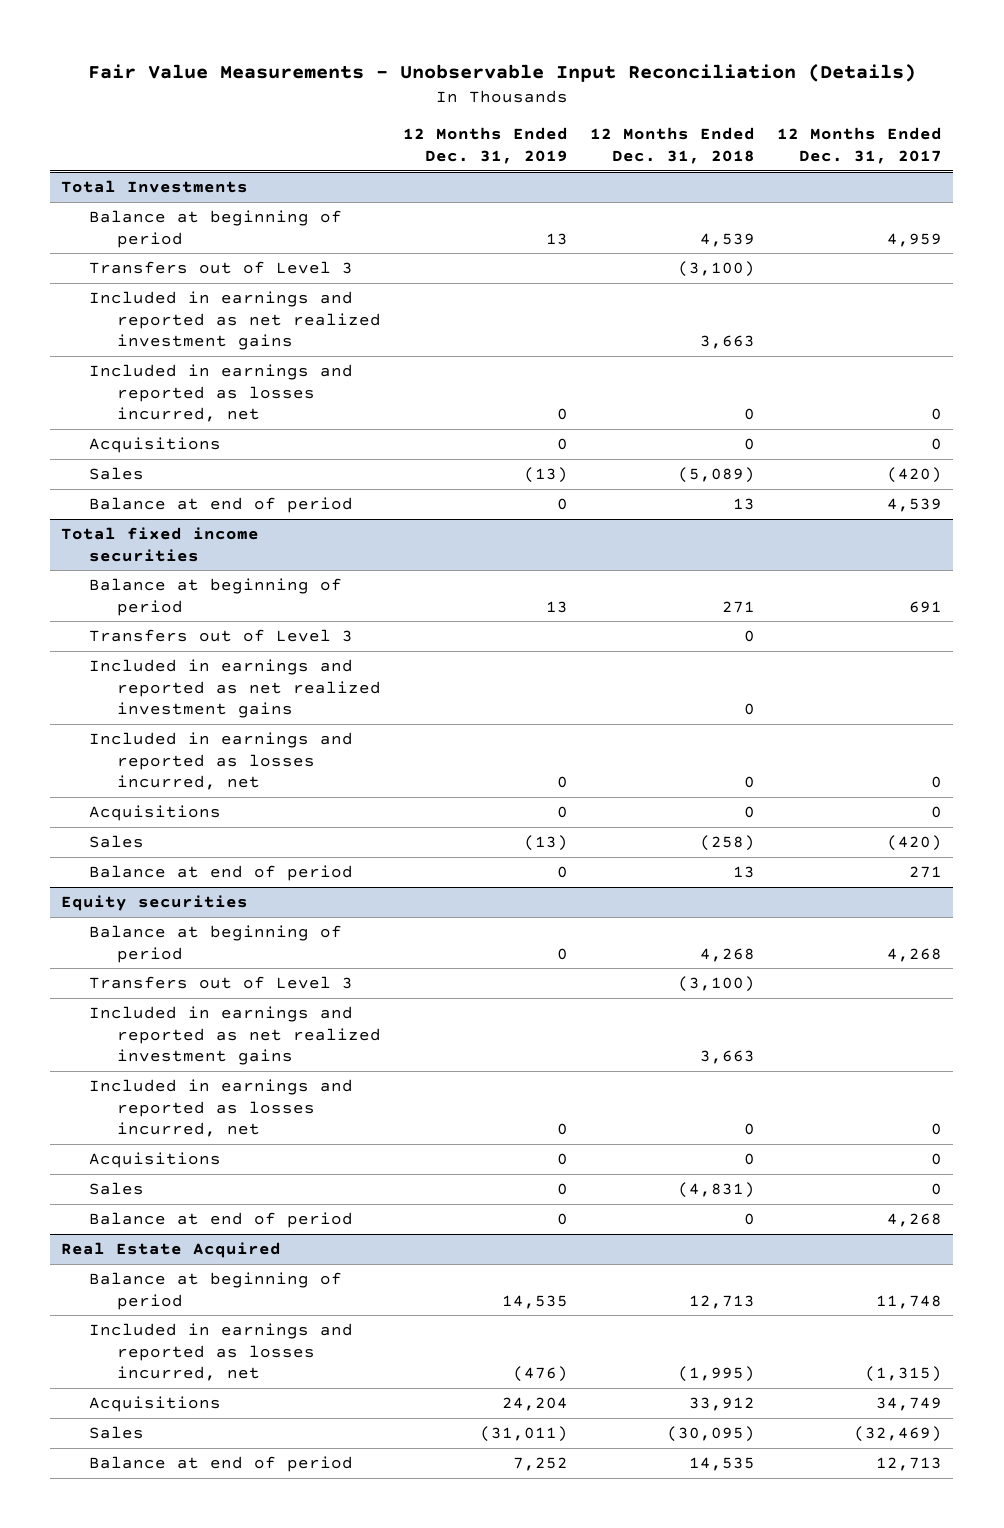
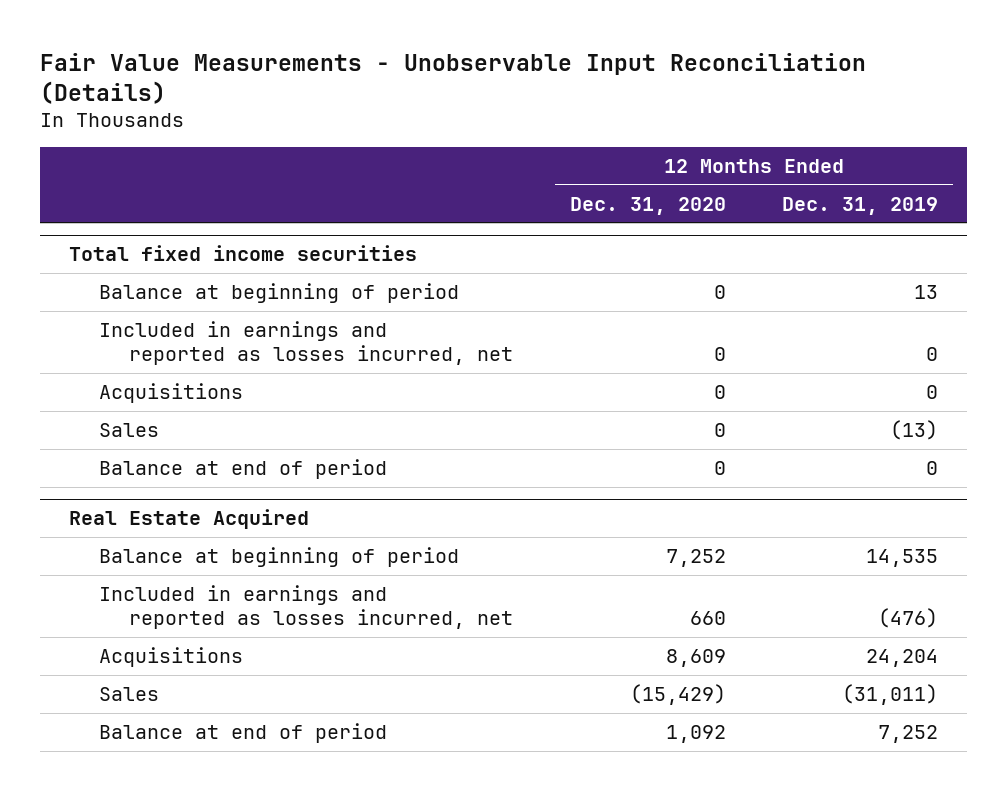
- | 12 Months Ended Dec. 31, 2019 | 12 Months Ended Dec. 31, 2018 | 12 Months Ended Dec. 31, 2017
+ | 12 Months Ended Dec. 31, 2020 | 12 Months Ended Dec. 31, 2019
- Total Investments
- Balance at beginning of period | 13 | 4,539 | 4,959
- Transfers out of Level 3 | | (3,100) |
- Included in earnings and reported as net realized investment gains | | 3,663 |
- Included in earnings and reported as losses incurred, net | 0 | 0 | 0
- Acquisitions | 0 | 0 | 0
- Sales | (13) | (5,089) | (420)
- Balance at end of period | 0 | 13 | 4,539
@ Total fixed income securities
- Transfers out of Level 3 | | 0 |
- Included in earnings and reported as net realized investment gains | | 0 |
- Equity securities
- Balance at beginning of period | 0 | 4,268 | 4,268
- Transfers out of Level 3 | | (3,100) |
- Included in earnings and reported as net realized investment gains | | 3,663 |
- Included in earnings and reported as losses incurred, net | 0 | 0 | 0
- Acquisitions | 0 | 0 | 0
- Sales | 0 | (4,831) | 0
- Balance at end of period | 0 | 0 | 4,268

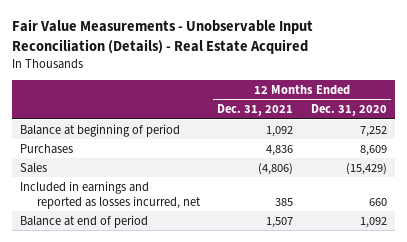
- Fair Value Measurements - Unobservable Input Reconciliation (Details)
+ Fair Value Measurements - Unobservable Input Reconciliation (Details) - Real Estate Acquired
- | 12 Months Ended Dec. 31, 2020 | 12 Months Ended Dec. 31, 2019
+ | 12 Months Ended Dec. 31, 2021 | 12 Months Ended Dec. 31, 2020
- Total fixed income securities
- Balance at beginning of period | 0 | 13
- Included in earnings and reported as losses incurred, net | 0 | 0
- Acquisitions | 0 | 0
- Sales | 0 | (13)
- Balance at end of period | 0 | 0
- Real Estate Acquired
- Included in earnings and reported as losses incurred, net | 660 | (476)
- Acquisitions | 8,609 | 24,204
+ Purchases | 4,836 | 8,609
+ Included in earnings and reported as losses incurred, net | 385 | 660

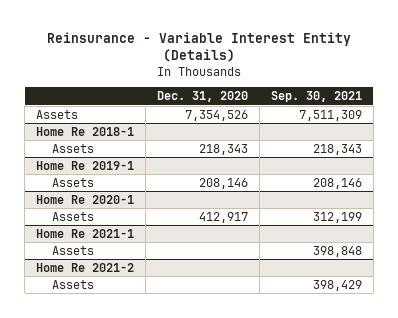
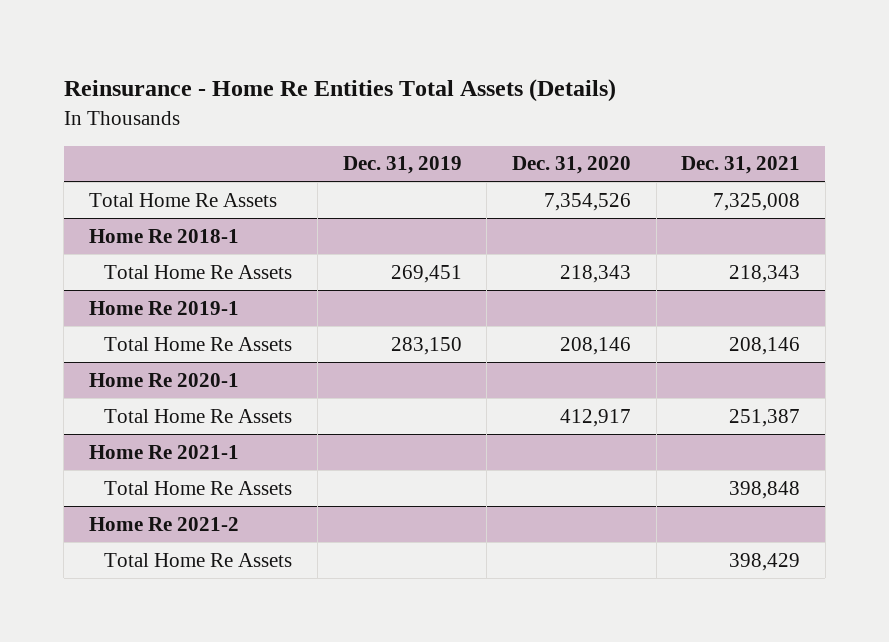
- Reinsurance - Variable Interest Entity (Details)
+ Reinsurance - Home Re Entities Total Assets (Details)
- | Dec. 31, 2020 | Sep. 30, 2021
+ | Dec. 31, 2019 | Dec. 31, 2020 | Dec. 31, 2021
- Assets | 7,354,526 | 7,511,309
+ Total Home Re Assets | | 7,354,526 | 7,325,008
@ Home Re 2018-1
- Assets | 218,343 | 218,343
+ Total Home Re Assets | 269,451 | 218,343 | 218,343
@ Home Re 2019-1
- Assets | 208,146 | 208,146
+ Total Home Re Assets | 283,150 | 208,146 | 208,146
@ Home Re 2020-1
- Assets | 412,917 | 312,199
+ Total Home Re Assets | | 412,917 | 251,387
@ Home Re 2021-1
- Assets | | 398,848
+ Total Home Re Assets | | | 398,848
@ Home Re 2021-2
- Assets | | 398,429
+ Total Home Re Assets | | | 398,429

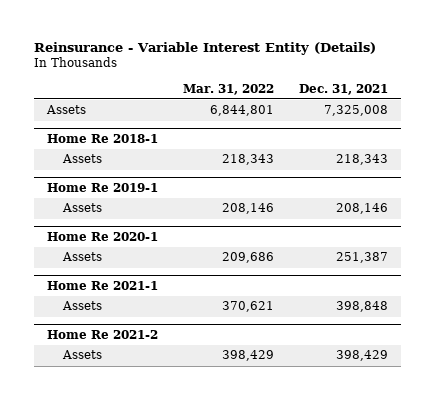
- Reinsurance - Home Re Entities Total Assets (Details)
+ Reinsurance - Variable Interest Entity (Details)
- | Dec. 31, 2019 | Dec. 31, 2020 | Dec. 31, 2021
+ | Mar. 31, 2022 | Dec. 31, 2021
- Total Home Re Assets | | 7,354,526 | 7,325,008
+ Assets | 6,844,801 | 7,325,008
@ Home Re 2018-1
- Total Home Re Assets | 269,451 | 218,343 | 218,343
+ Assets | 218,343 | 218,343
@ Home Re 2019-1
- Total Home Re Assets | 283,150 | 208,146 | 208,146
+ Assets | 208,146 | 208,146
@ Home Re 2020-1
- Total Home Re Assets | | 412,917 | 251,387
+ Assets | 209,686 | 251,387
@ Home Re 2021-1
- Total Home Re Assets | | | 398,848
+ Assets | 370,621 | 398,848
@ Home Re 2021-2
- Total Home Re Assets | | | 398,429
+ Assets | 398,429 | 398,429

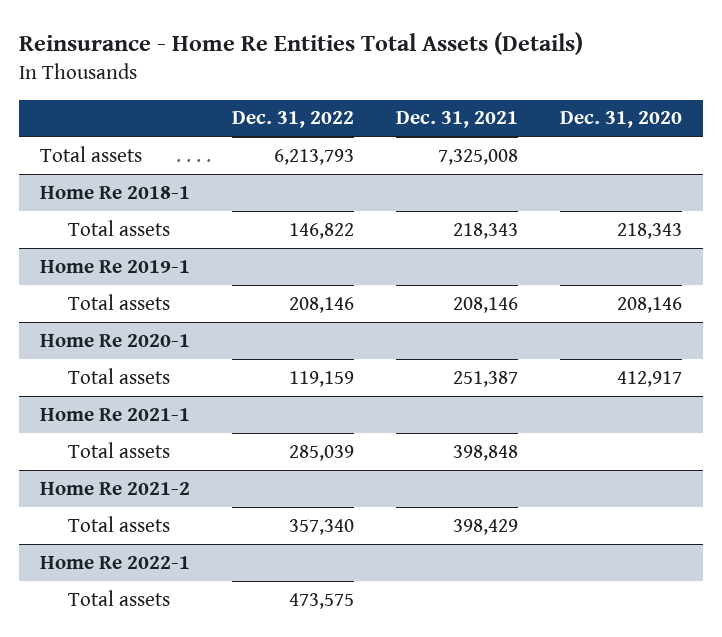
- Reinsurance - Variable Interest Entity (Details)
+ Reinsurance - Home Re Entities Total Assets (Details)
- | Mar. 31, 2022 | Dec. 31, 2021
+ | Dec. 31, 2022 | Dec. 31, 2021 | Dec. 31, 2020
- Assets | 6,844,801 | 7,325,008
+ Total assets | 6,213,793 | 7,325,008 |
@ Home Re 2018-1
- Assets | 218,343 | 218,343
+ Total assets | 146,822 | 218,343 | 218,343
@ Home Re 2019-1
- Assets | 208,146 | 208,146
+ Total assets | 208,146 | 208,146 | 208,146
@ Home Re 2020-1
- Assets | 209,686 | 251,387
+ Total assets | 119,159 | 251,387 | 412,917
@ Home Re 2021-1
- Assets | 370,621 | 398,848
+ Total assets | 285,039 | 398,848 |
@ Home Re 2021-2
- Assets | 398,429 | 398,429
+ Total assets | 357,340 | 398,429 |
+ Home Re 2022-1
+ Total assets | 473,575 | |

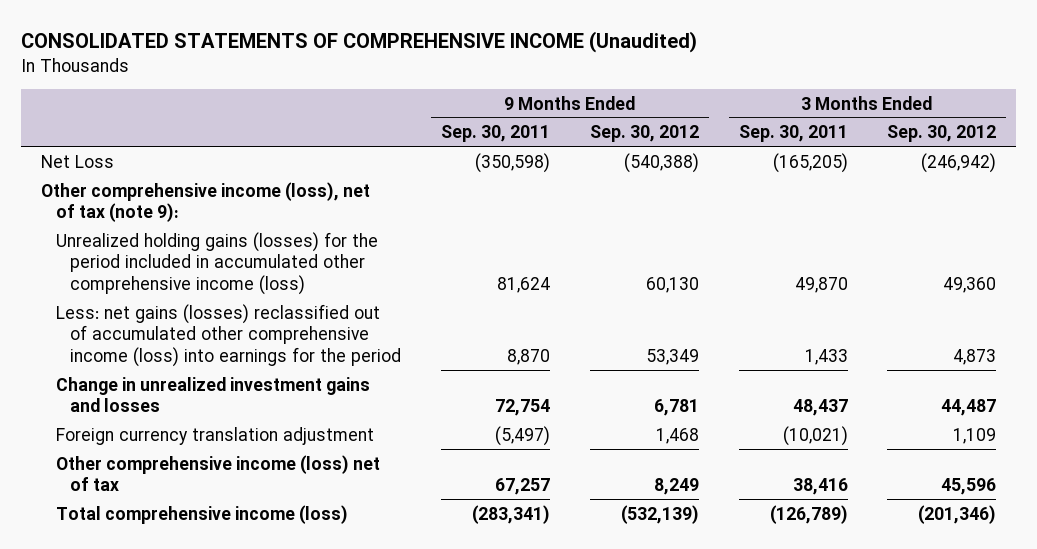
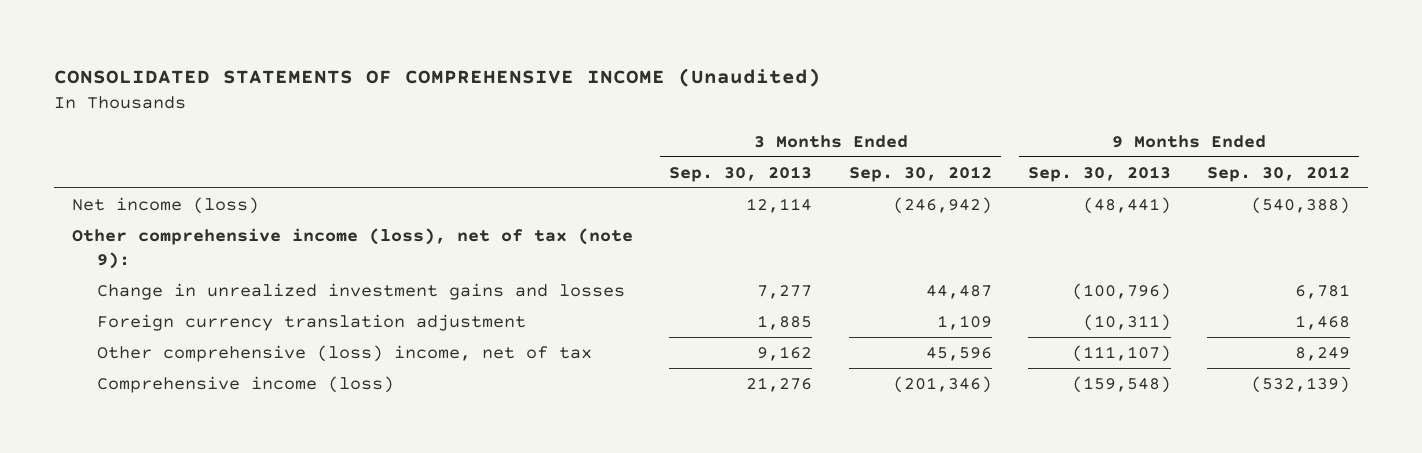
- | 9 Months Ended Sep. 30, 2011 | 9 Months Ended Sep. 30, 2012 | 3 Months Ended Sep. 30, 2011 | 3 Months Ended Sep. 30, 2012
+ | 3 Months Ended Sep. 30, 2013 | 3 Months Ended Sep. 30, 2012 | 9 Months Ended Sep. 30, 2013 | 9 Months Ended Sep. 30, 2012
- Net Loss | (350,598) | (540,388) | (165,205) | (246,942)
+ Net income (loss) | 12,114 | (246,942) | (48,441) | (540,388)
- Unrealized holding gains (losses) for the period included in accumulated other comprehensive income (loss) | 81,624 | 60,130 | 49,870 | 49,360
- Less: net gains (losses) reclassified out of accumulated other comprehensive income (loss) into earnings for the period | 8,870 | 53,349 | 1,433 | 4,873
- Other comprehensive income (loss) net of tax | 67,257 | 8,249 | 38,416 | 45,596
- Total comprehensive income (loss) | (283,341) | (532,139) | (126,789) | (201,346)
+ Other comprehensive (loss) income, net of tax | 9,162 | 45,596 | (111,107) | 8,249
+ Comprehensive income (loss) | 21,276 | (201,346) | (159,548) | (532,139)

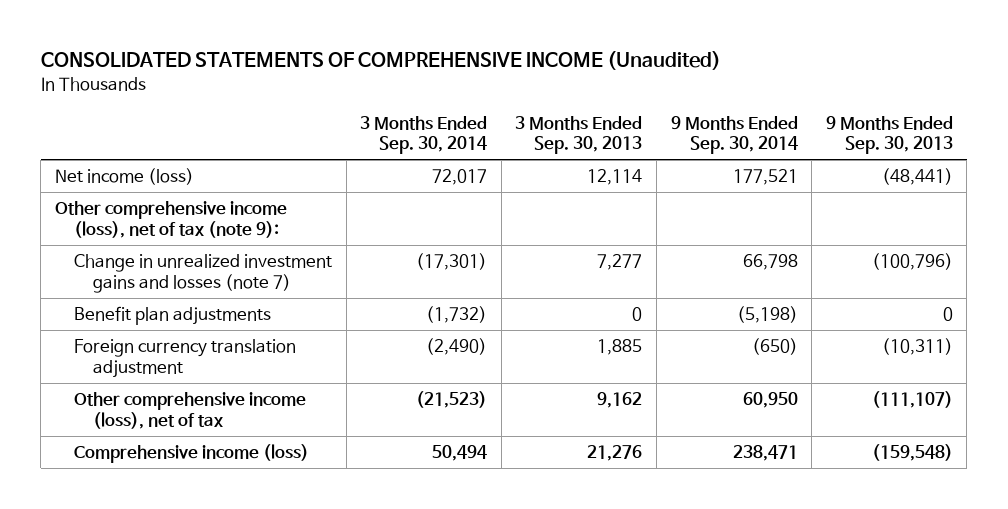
- | 3 Months Ended Sep. 30, 2013 | 3 Months Ended Sep. 30, 2012 | 9 Months Ended Sep. 30, 2013 | 9 Months Ended Sep. 30, 2012
+ | 3 Months Ended Sep. 30, 2014 | 3 Months Ended Sep. 30, 2013 | 9 Months Ended Sep. 30, 2014 | 9 Months Ended Sep. 30, 2013
- Change in unrealized investment gains and losses | 7,277 | 44,487 | (100,796) | 6,781
+ Change in unrealized investment gains and losses (note 7) | (17,301) | 7,277 | 66,798 | (100,796)
+ Benefit plan adjustments | (1,732) | 0 | (5,198) | 0
- Other comprehensive (loss) income, net of tax | 9,162 | 45,596 | (111,107) | 8,249
+ Other comprehensive income (loss), net of tax | (21,523) | 9,162 | 60,950 | (111,107)

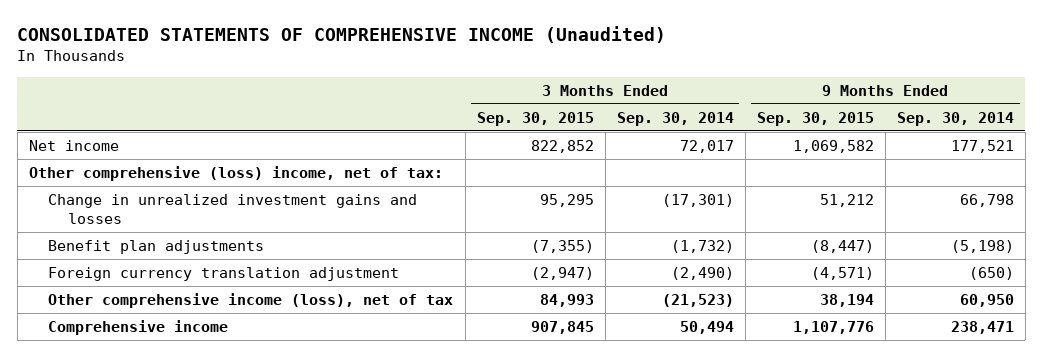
- | 3 Months Ended Sep. 30, 2014 | 3 Months Ended Sep. 30, 2013 | 9 Months Ended Sep. 30, 2014 | 9 Months Ended Sep. 30, 2013
+ | 3 Months Ended Sep. 30, 2015 | 3 Months Ended Sep. 30, 2014 | 9 Months Ended Sep. 30, 2015 | 9 Months Ended Sep. 30, 2014
- Net income (loss) | 72,017 | 12,114 | 177,521 | (48,441)
- Other comprehensive income (loss), net of tax (note 9):
- Change in unrealized investment gains and losses (note 7) | (17,301) | 7,277 | 66,798 | (100,796)
+ Net income | 822,852 | 72,017 | 1,069,582 | 177,521
+ Other comprehensive (loss) income, net of tax:
+ Change in unrealized investment gains and losses | 95,295 | (17,301) | 51,212 | 66,798
- Comprehensive income (loss) | 50,494 | 21,276 | 238,471 | (159,548)
+ Comprehensive income | 907,845 | 50,494 | 1,107,776 | 238,471

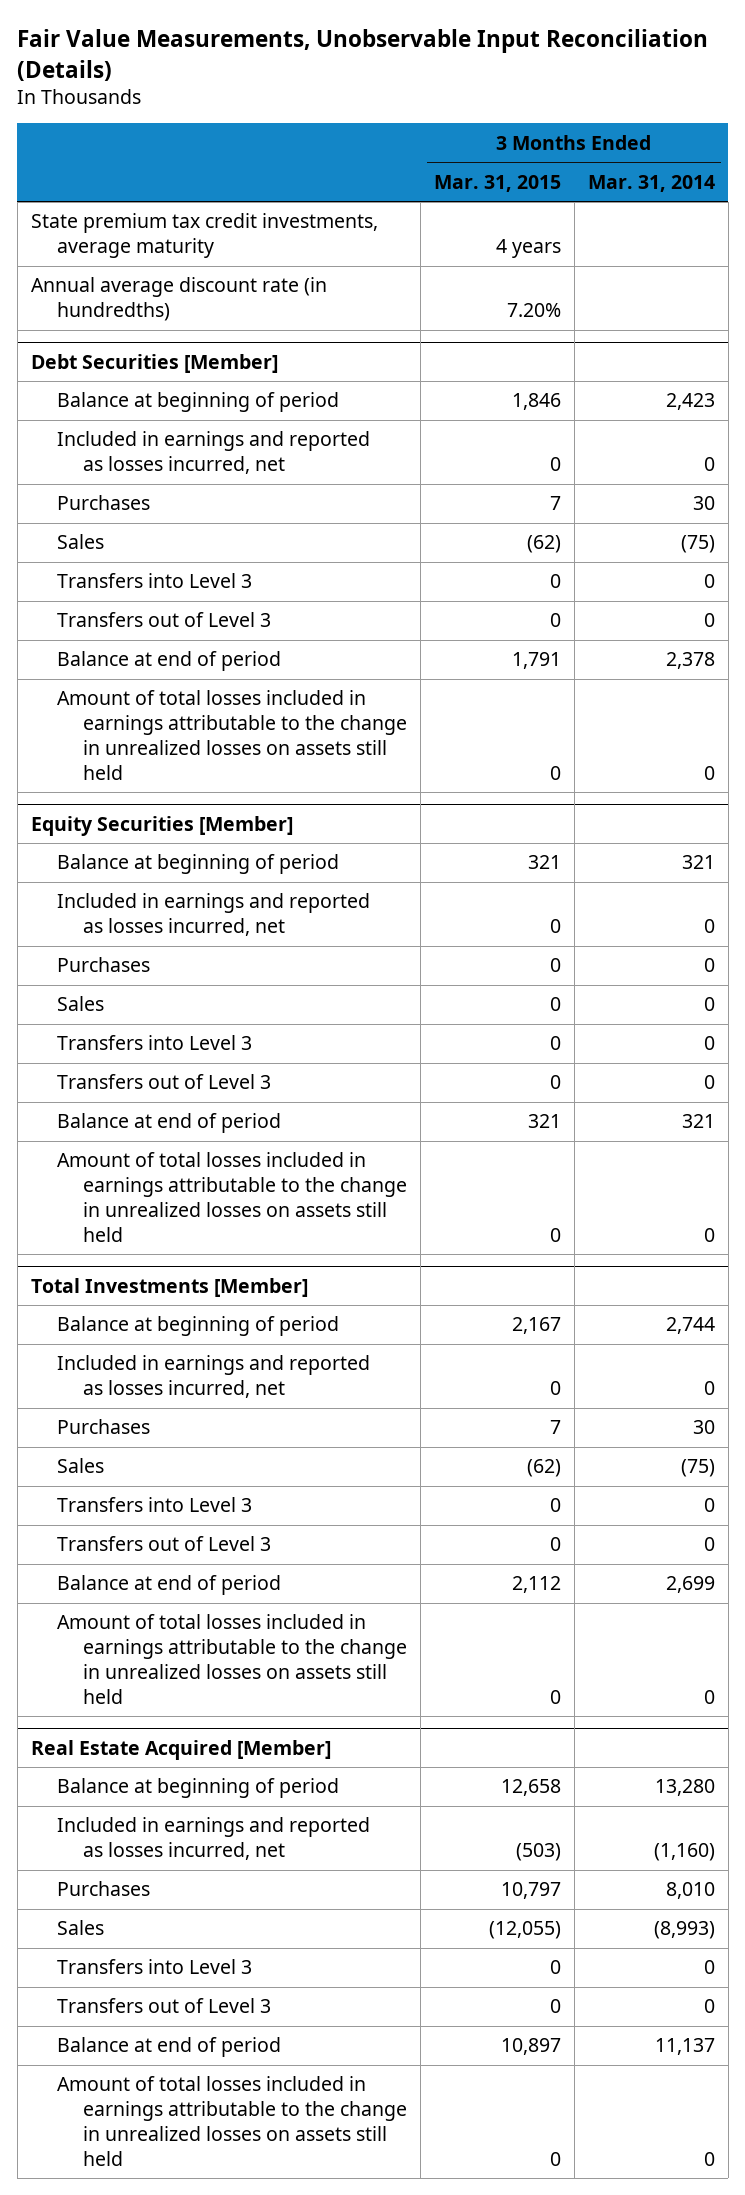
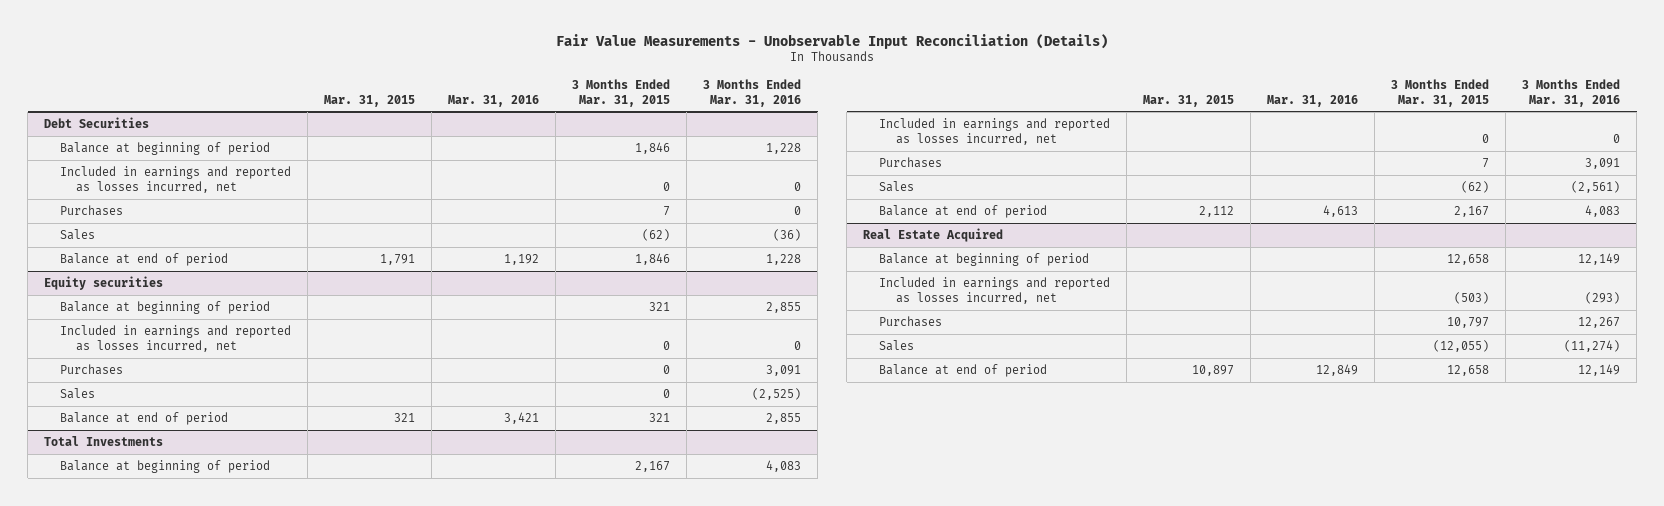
- Fair Value Measurements, Unobservable Input Reconciliation (Details)
+ Fair Value Measurements - Unobservable Input Reconciliation (Details)
- | 3 Months Ended Mar. 31, 2015 | 3 Months Ended Mar. 31, 2014
+ | Mar. 31, 2015 | Mar. 31, 2016 | 3 Months Ended Mar. 31, 2015 | 3 Months Ended Mar. 31, 2016
- State premium tax credit investments, average maturity | 4 years |
- Annual average discount rate (in hundredths) | 7.20% |
- Debt Securities [Member]
+ Debt Securities
- Transfers into Level 3 | 0 | 0
- Transfers out of Level 3 | 0 | 0
- Balance at end of period | 1,791 | 2,378
- Amount of total losses included in earnings attributable to the change in unrealized losses on assets still held | 0 | 0
- Equity Securities [Member]
+ Balance at end of period | 1,791 | 1,192 | 1,846 | 1,228
+ Equity securities
- Transfers into Level 3 | 0 | 0
- Transfers out of Level 3 | 0 | 0
- Amount of total losses included in earnings attributable to the change in unrealized losses on assets still held | 0 | 0
- Total Investments [Member]
+ Total Investments
- Transfers into Level 3 | 0 | 0
- Transfers out of Level 3 | 0 | 0
- Balance at end of period | 2,112 | 2,699
- Amount of total losses included in earnings attributable to the change in unrealized losses on assets still held | 0 | 0
- Real Estate Acquired [Member]
+ Balance at end of period | 2,112 | 4,613 | 2,167 | 4,083
+ Real Estate Acquired
- Transfers into Level 3 | 0 | 0
- Transfers out of Level 3 | 0 | 0
- Balance at end of period | 10,897 | 11,137
- Amount of total losses included in earnings attributable to the change in unrealized losses on assets still held | 0 | 0
+ Balance at end of period | 10,897 | 12,849 | 12,658 | 12,149

